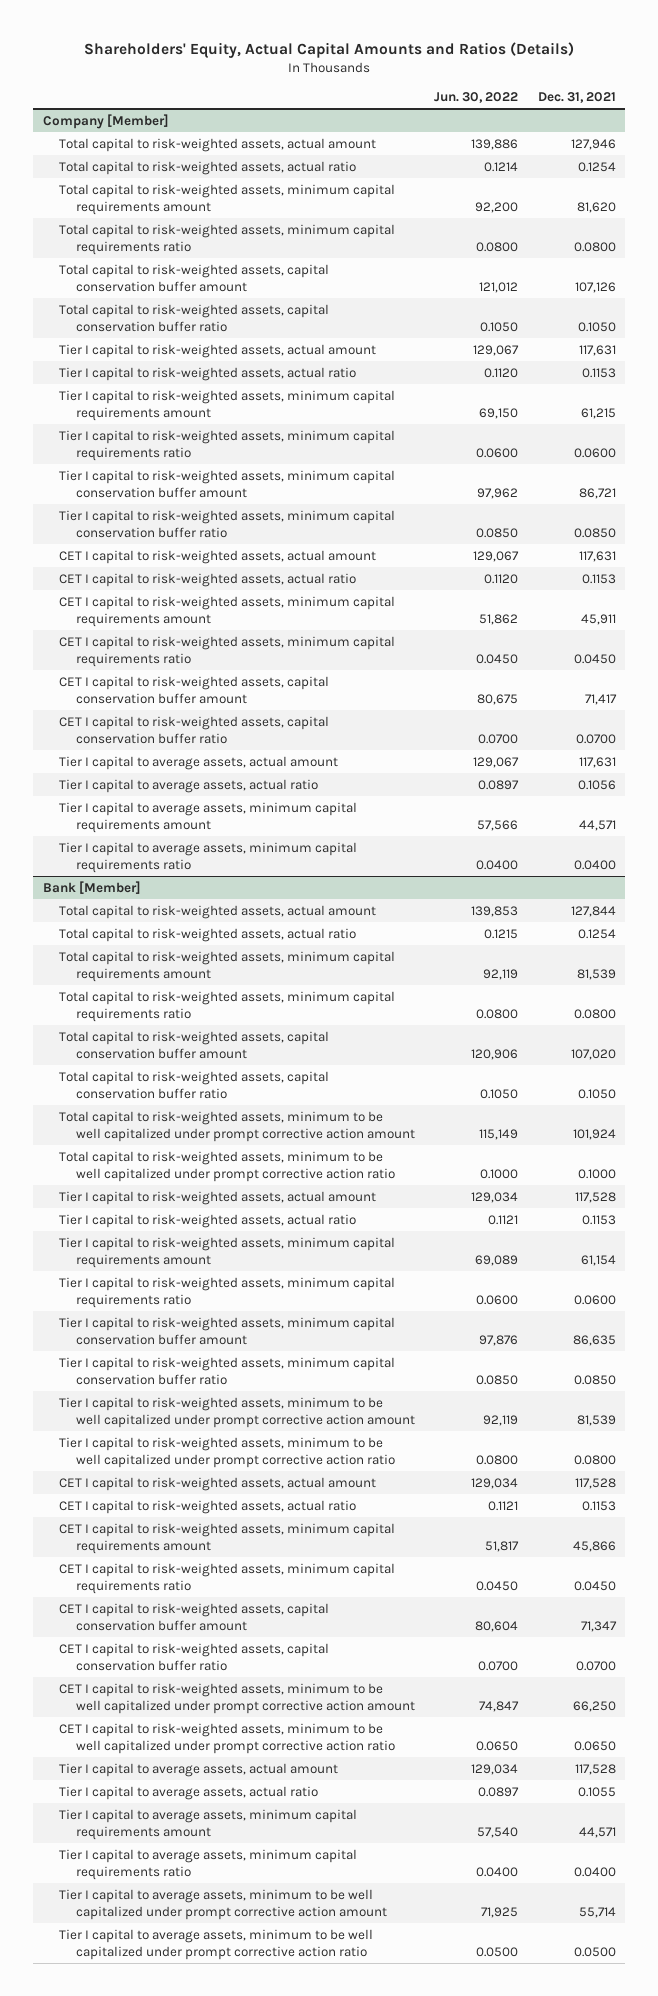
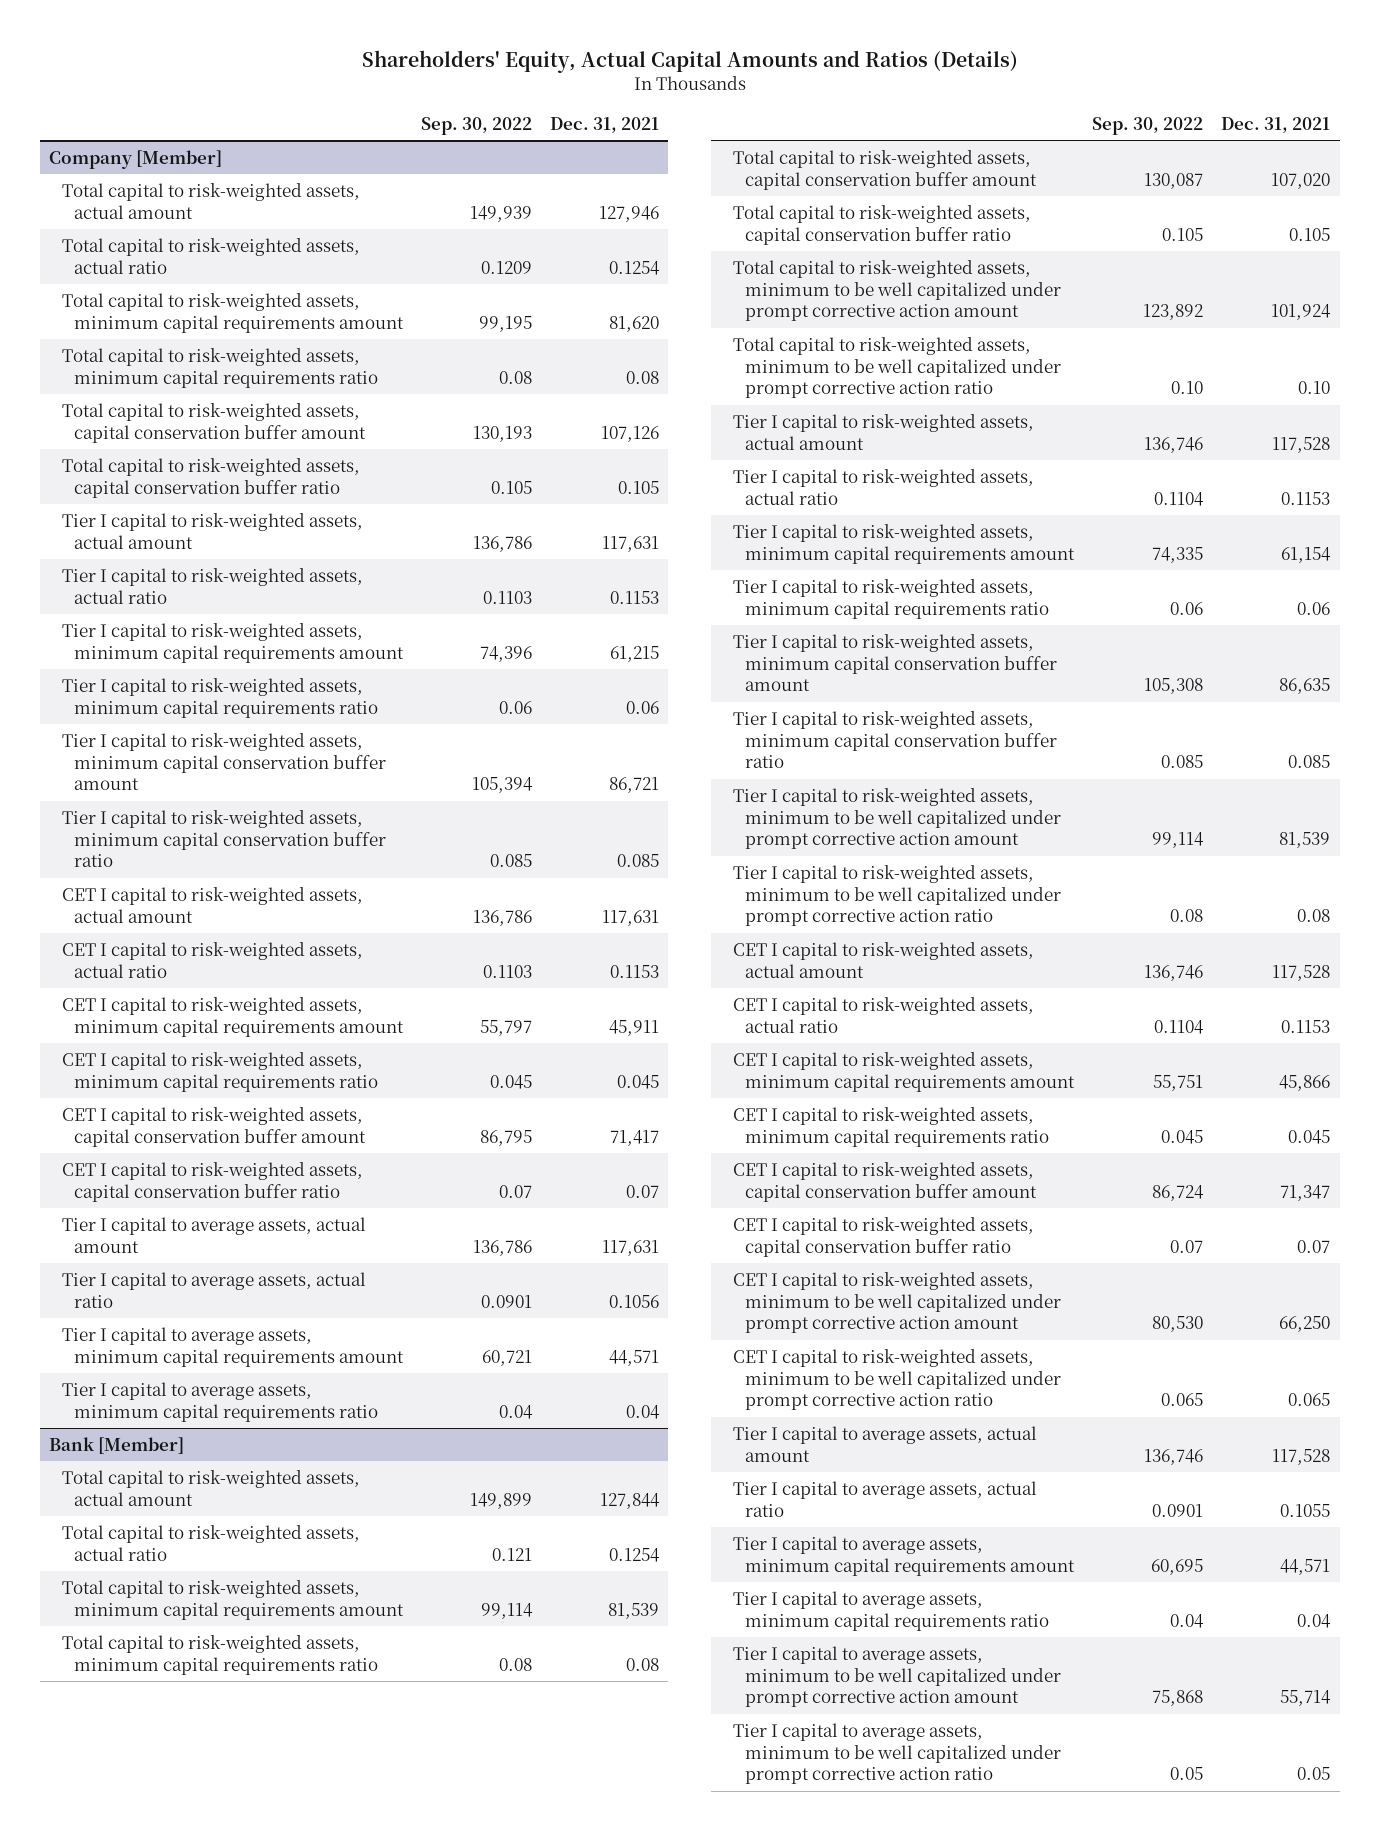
- | Jun. 30, 2022 | Dec. 31, 2021
+ | Sep. 30, 2022 | Dec. 31, 2021
@ Company [Member]
- Total capital to risk-weighted assets, minimum capital requirements ratio | 0.0800 | 0.0800
+ Total capital to risk-weighted assets, minimum capital requirements ratio | 0.08 | 0.08
- Total capital to risk-weighted assets, capital conservation buffer ratio | 0.1050 | 0.1050
+ Total capital to risk-weighted assets, capital conservation buffer ratio | 0.105 | 0.105
- Tier I capital to risk-weighted assets, minimum capital requirements ratio | 0.0600 | 0.0600
+ Tier I capital to risk-weighted assets, minimum capital requirements ratio | 0.06 | 0.06
- Tier I capital to risk-weighted assets, minimum capital conservation buffer ratio | 0.0850 | 0.0850
+ Tier I capital to risk-weighted assets, minimum capital conservation buffer ratio | 0.085 | 0.085
- CET I capital to risk-weighted assets, minimum capital requirements ratio | 0.0450 | 0.0450
+ CET I capital to risk-weighted assets, minimum capital requirements ratio | 0.045 | 0.045
- CET I capital to risk-weighted assets, capital conservation buffer ratio | 0.0700 | 0.0700
+ CET I capital to risk-weighted assets, capital conservation buffer ratio | 0.07 | 0.07
- Tier I capital to average assets, minimum capital requirements ratio | 0.0400 | 0.0400
+ Tier I capital to average assets, minimum capital requirements ratio | 0.04 | 0.04
@ Bank [Member]
- Total capital to risk-weighted assets, minimum capital requirements ratio | 0.0800 | 0.0800
+ Total capital to risk-weighted assets, minimum capital requirements ratio | 0.08 | 0.08
- Total capital to risk-weighted assets, capital conservation buffer ratio | 0.1050 | 0.1050
+ Total capital to risk-weighted assets, capital conservation buffer ratio | 0.105 | 0.105
- Total capital to risk-weighted assets, minimum to be well capitalized under prompt corrective action ratio | 0.1000 | 0.1000
+ Total capital to risk-weighted assets, minimum to be well capitalized under prompt corrective action ratio | 0.10 | 0.10
- Tier I capital to risk-weighted assets, minimum capital requirements ratio | 0.0600 | 0.0600
+ Tier I capital to risk-weighted assets, minimum capital requirements ratio | 0.06 | 0.06
- Tier I capital to risk-weighted assets, minimum capital conservation buffer ratio | 0.0850 | 0.0850
+ Tier I capital to risk-weighted assets, minimum capital conservation buffer ratio | 0.085 | 0.085
- Tier I capital to risk-weighted assets, minimum to be well capitalized under prompt corrective action ratio | 0.0800 | 0.0800
+ Tier I capital to risk-weighted assets, minimum to be well capitalized under prompt corrective action ratio | 0.08 | 0.08
- CET I capital to risk-weighted assets, minimum capital requirements ratio | 0.0450 | 0.0450
+ CET I capital to risk-weighted assets, minimum capital requirements ratio | 0.045 | 0.045
- CET I capital to risk-weighted assets, capital conservation buffer ratio | 0.0700 | 0.0700
+ CET I capital to risk-weighted assets, capital conservation buffer ratio | 0.07 | 0.07
- CET I capital to risk-weighted assets, minimum to be well capitalized under prompt corrective action ratio | 0.0650 | 0.0650
+ CET I capital to risk-weighted assets, minimum to be well capitalized under prompt corrective action ratio | 0.065 | 0.065
- Tier I capital to average assets, minimum capital requirements ratio | 0.0400 | 0.0400
+ Tier I capital to average assets, minimum capital requirements ratio | 0.04 | 0.04
- Tier I capital to average assets, minimum to be well capitalized under prompt corrective action ratio | 0.0500 | 0.0500
+ Tier I capital to average assets, minimum to be well capitalized under prompt corrective action ratio | 0.05 | 0.05

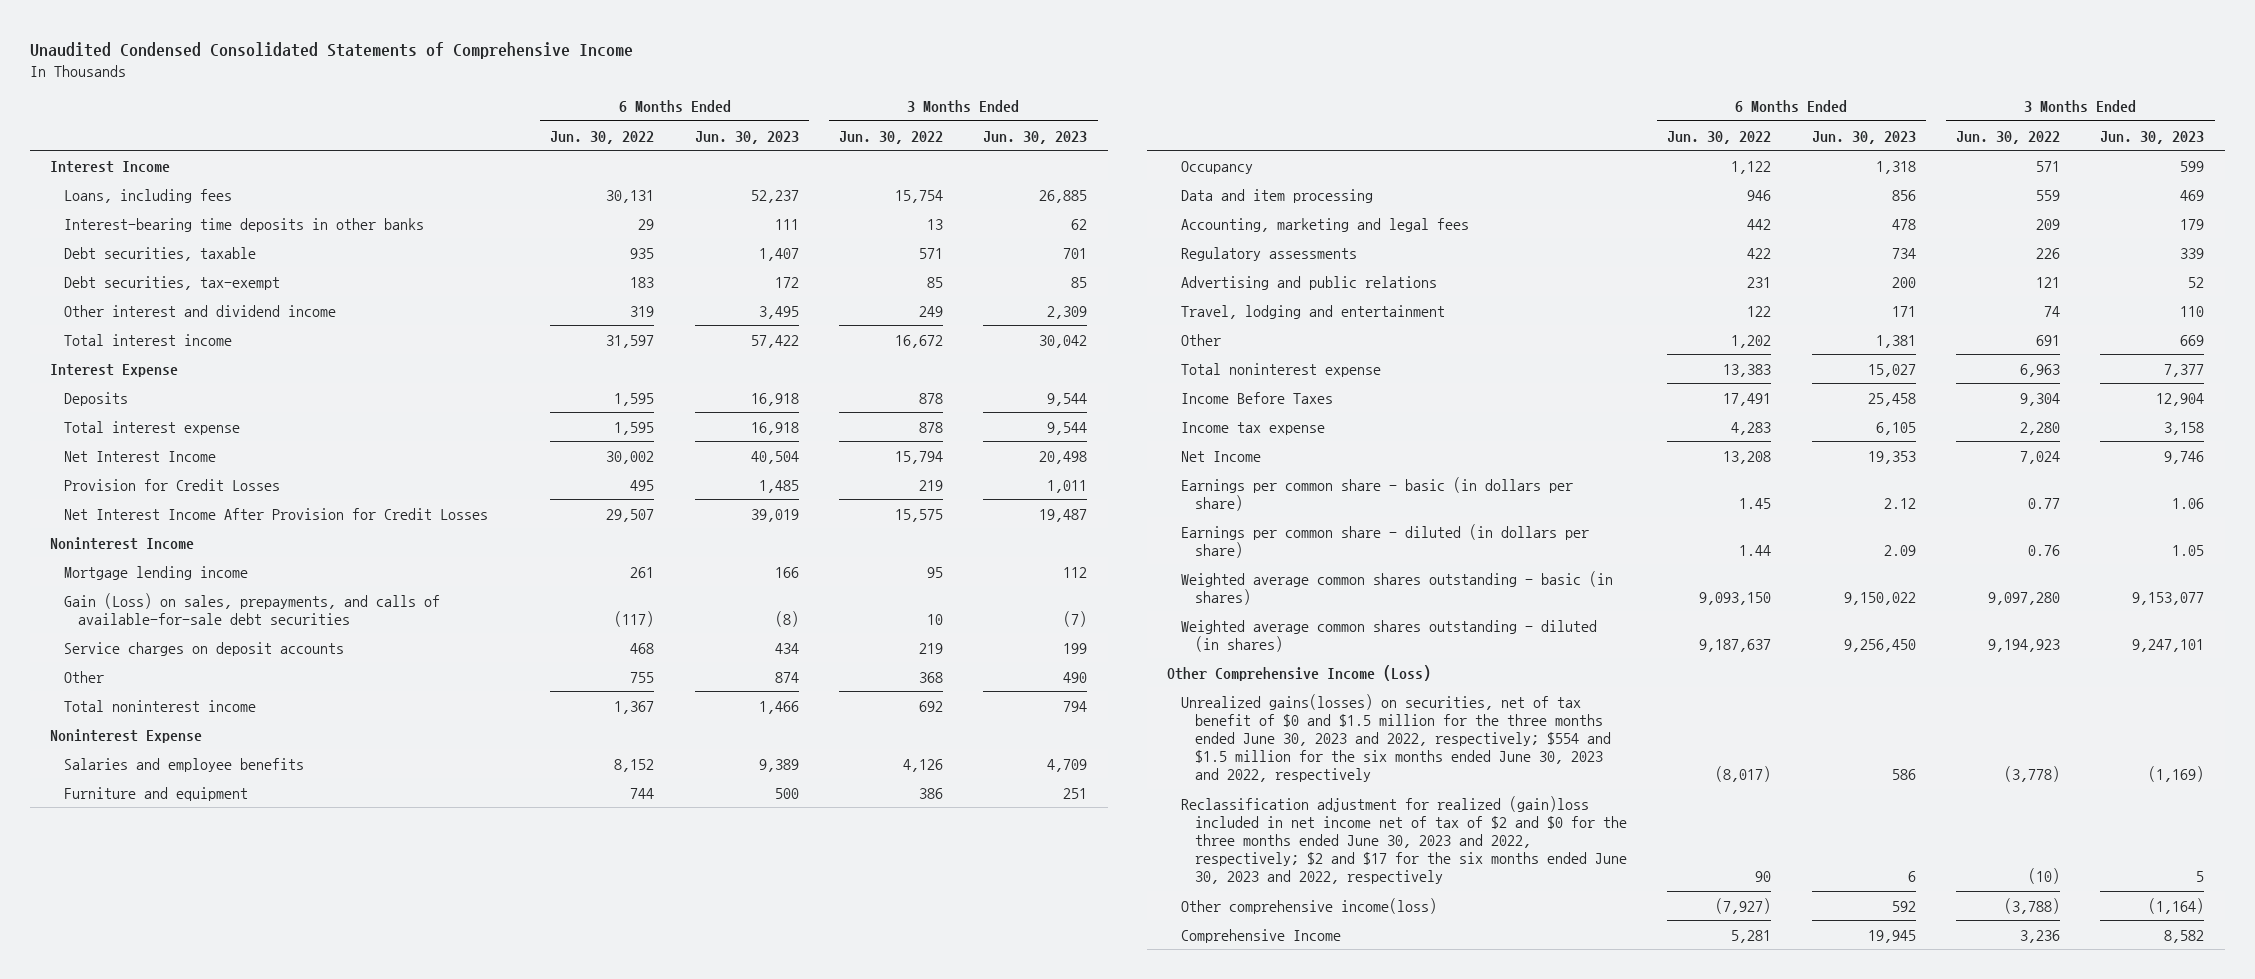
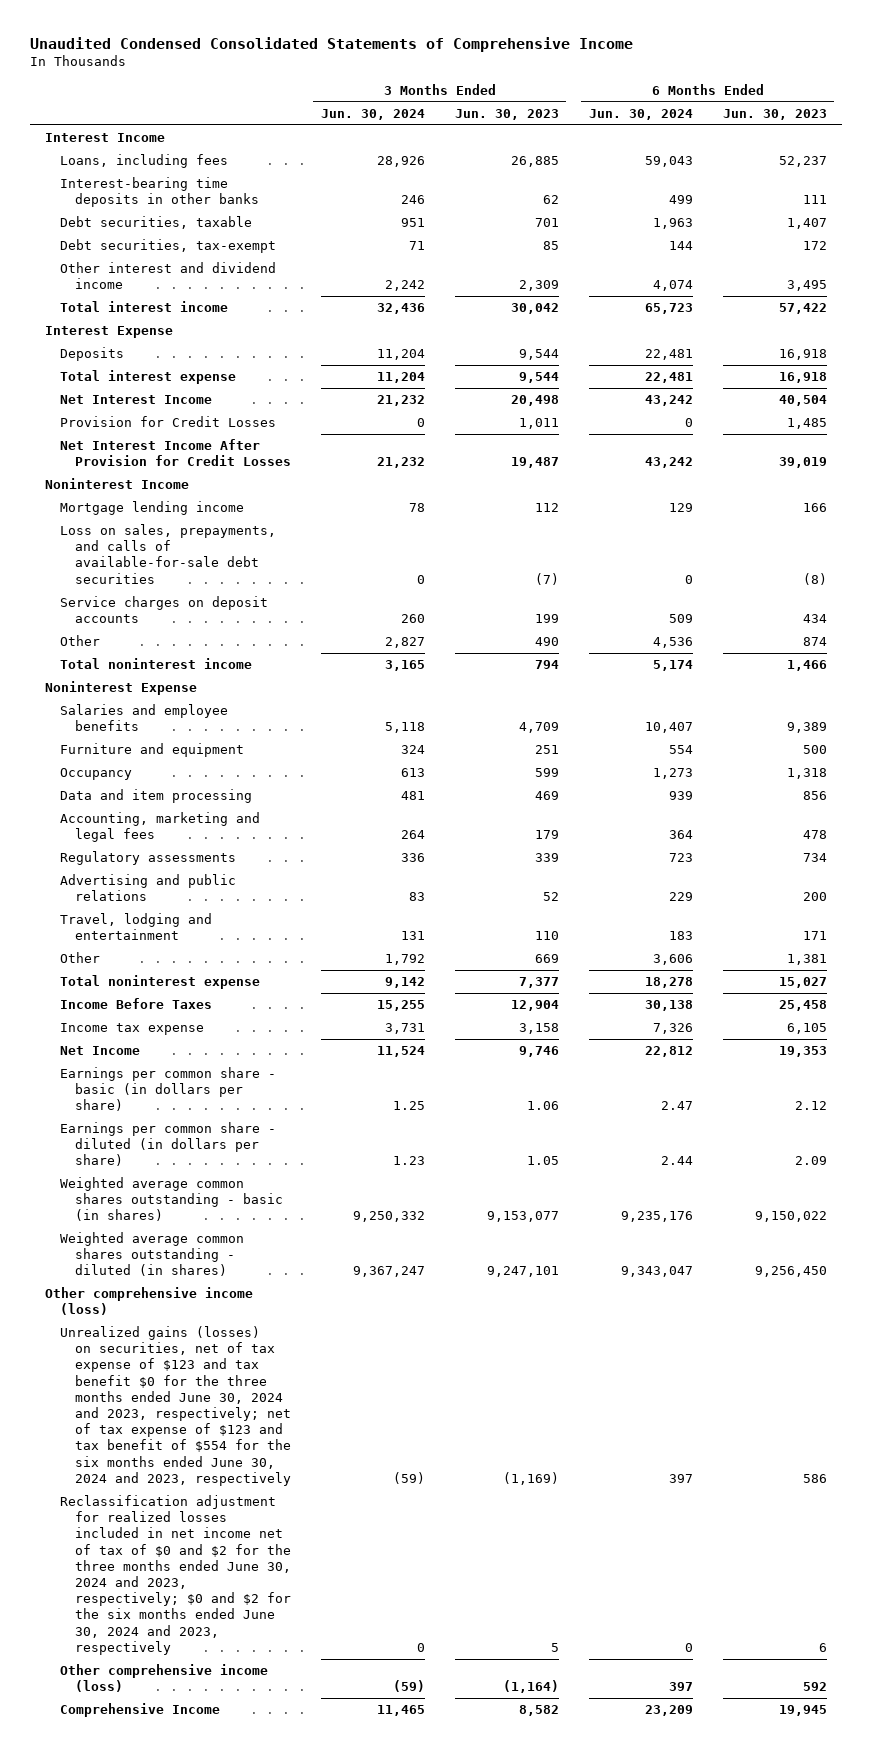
- | 6 Months Ended Jun. 30, 2022 | 6 Months Ended Jun. 30, 2023 | 3 Months Ended Jun. 30, 2022 | 3 Months Ended Jun. 30, 2023
+ | 3 Months Ended Jun. 30, 2024 | 3 Months Ended Jun. 30, 2023 | 6 Months Ended Jun. 30, 2024 | 6 Months Ended Jun. 30, 2023
- Gain (Loss) on sales, prepayments, and calls of available-for-sale debt securities | (117) | (8) | 10 | (7)
+ Loss on sales, prepayments, and calls of available-for-sale debt securities | 0 | (7) | 0 | (8)
- Other Comprehensive Income (Loss)
- Unrealized gains(losses) on securities, net of tax benefit of $0 and $1.5 million for the three months ended June 30, 2023 and 2022, respectively; $554 and $1.5 million for the six months ended June 30, 2023 and 2022, respectively | (8,017) | 586 | (3,778) | (1,169)
- Reclassification adjustment for realized (gain)loss included in net income net of tax of $2 and $0 for the three months ended June 30, 2023 and 2022, respectively; $2 and $17 for the six months ended June 30, 2023 and 2022, respectively | 90 | 6 | (10) | 5
- Other comprehensive income(loss) | (7,927) | 592 | (3,788) | (1,164)
+ Other comprehensive income (loss)
+ Unrealized gains (losses) on securities, net of tax expense of $123 and tax benefit $0 for the three months ended June 30, 2024 and 2023, respectively; net of tax expense of $123 and tax benefit of $554 for the six months ended June 30, 2024 and 2023, respectively | (59) | (1,169) | 397 | 586
+ Reclassification adjustment for realized losses included in net income net of tax of $0 and $2 for the three months ended June 30, 2024 and 2023, respectively; $0 and $2 for the six months ended June 30, 2024 and 2023, respectively | 0 | 5 | 0 | 6
+ Other comprehensive income (loss) | (59) | (1,164) | 397 | 592

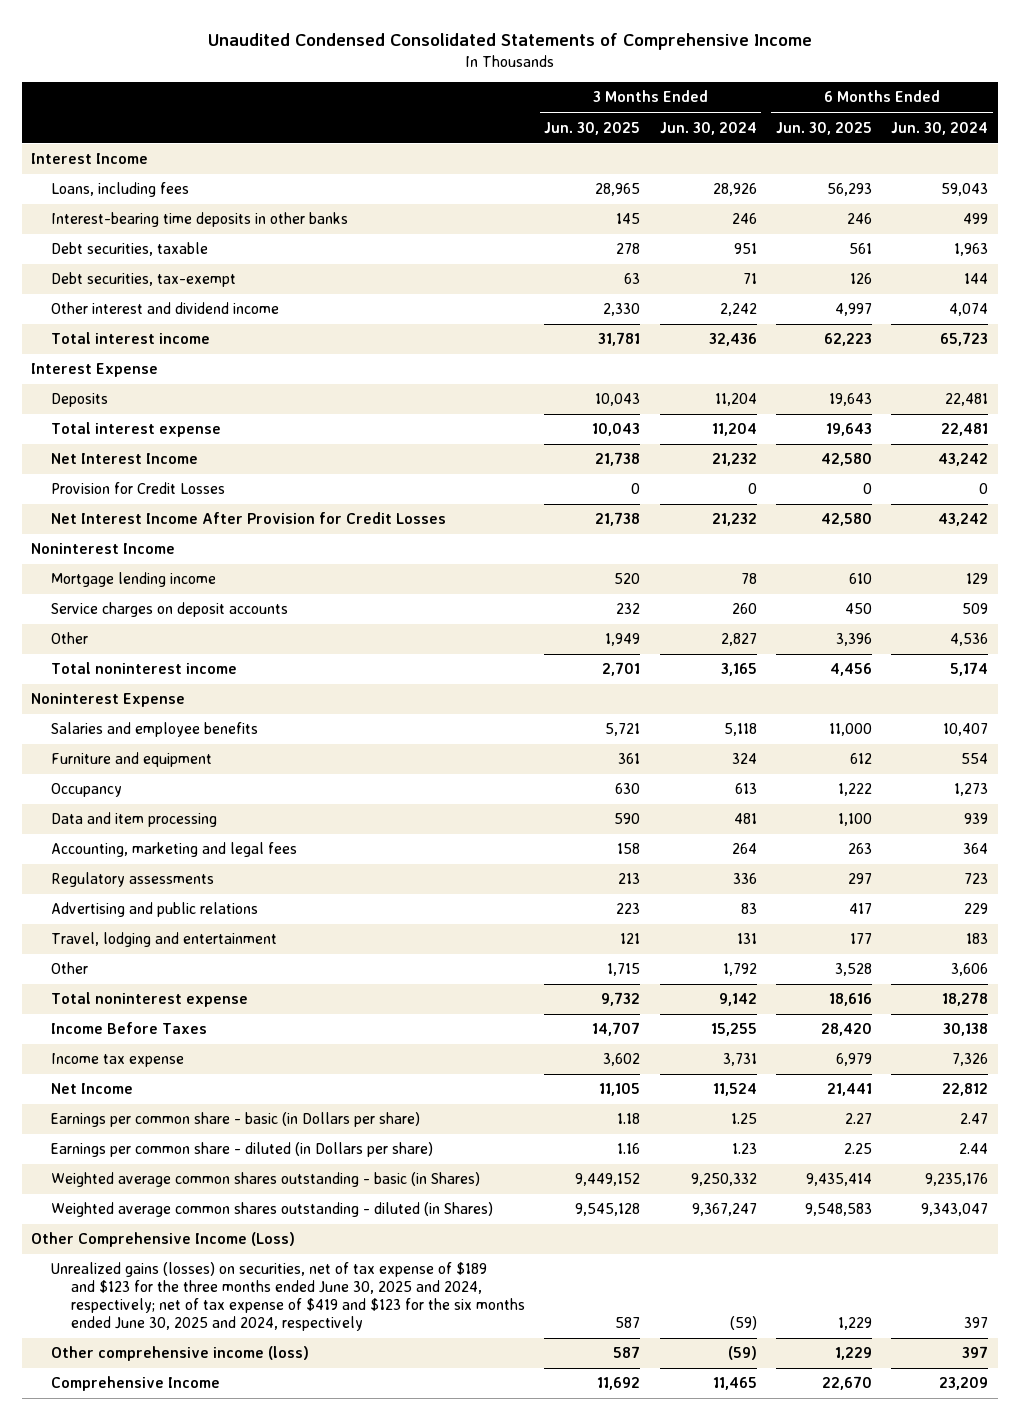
- | 3 Months Ended Jun. 30, 2024 | 3 Months Ended Jun. 30, 2023 | 6 Months Ended Jun. 30, 2024 | 6 Months Ended Jun. 30, 2023
+ | 3 Months Ended Jun. 30, 2025 | 3 Months Ended Jun. 30, 2024 | 6 Months Ended Jun. 30, 2025 | 6 Months Ended Jun. 30, 2024
- Loss on sales, prepayments, and calls of available-for-sale debt securities | 0 | (7) | 0 | (8)
- Earnings per common share - basic (in dollars per share) | 1.25 | 1.06 | 2.47 | 2.12
- Earnings per common share - diluted (in dollars per share) | 1.23 | 1.05 | 2.44 | 2.09
- Weighted average common shares outstanding - basic (in shares) | 9,250,332 | 9,153,077 | 9,235,176 | 9,150,022
- Weighted average common shares outstanding - diluted (in shares) | 9,367,247 | 9,247,101 | 9,343,047 | 9,256,450
- Other comprehensive income (loss)
- Unrealized gains (losses) on securities, net of tax expense of $123 and tax benefit $0 for the three months ended June 30, 2024 and 2023, respectively; net of tax expense of $123 and tax benefit of $554 for the six months ended June 30, 2024 and 2023, respectively | (59) | (1,169) | 397 | 586
- Reclassification adjustment for realized losses included in net income net of tax of $0 and $2 for the three months ended June 30, 2024 and 2023, respectively; $0 and $2 for the six months ended June 30, 2024 and 2023, respectively | 0 | 5 | 0 | 6
+ Earnings per common share - basic (in Dollars per share) | 1.18 | 1.25 | 2.27 | 2.47
+ Earnings per common share - diluted (in Dollars per share) | 1.16 | 1.23 | 2.25 | 2.44
+ Weighted average common shares outstanding - basic (in Shares) | 9,449,152 | 9,250,332 | 9,435,414 | 9,235,176
+ Weighted average common shares outstanding - diluted (in Shares) | 9,545,128 | 9,367,247 | 9,548,583 | 9,343,047
+ Other Comprehensive Income (Loss)
+ Unrealized gains (losses) on securities, net of tax expense of $189 and $123 for the three months ended June 30, 2025 and 2024, respectively; net of tax expense of $419 and $123 for the six months ended June 30, 2025 and 2024, respectively | 587 | (59) | 1,229 | 397

